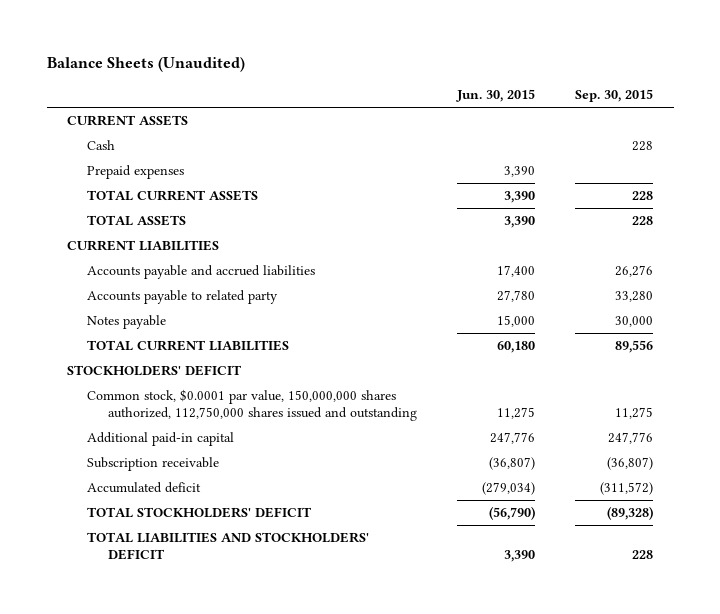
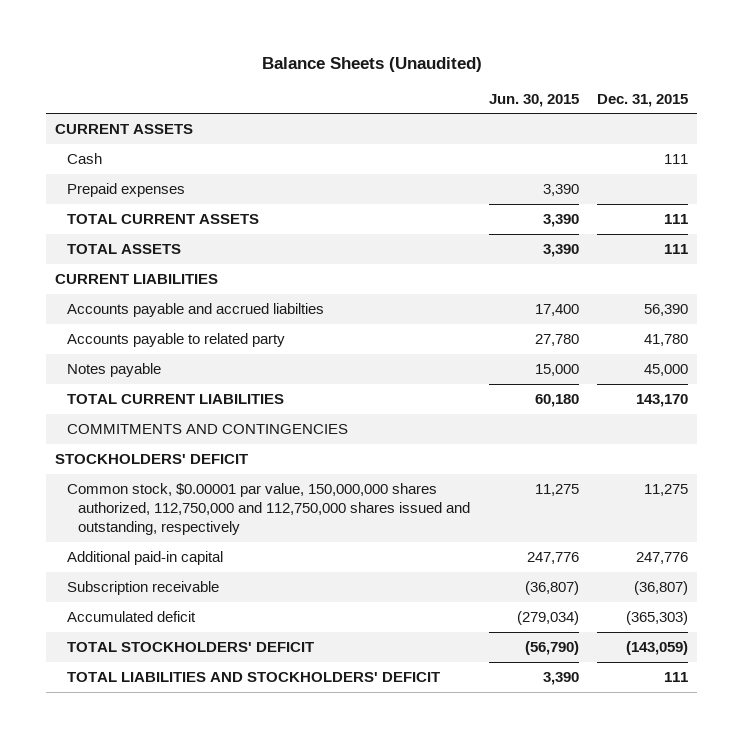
- | Jun. 30, 2015 | Sep. 30, 2015
+ | Jun. 30, 2015 | Dec. 31, 2015
- Accounts payable and accrued liabilities | 17,400 | 26,276
+ Accounts payable and accrued liabilties | 17,400 | 56,390
+ COMMITMENTS AND CONTINGENCIES
- Common stock, $0.0001 par value, 150,000,000 shares authorized, 112,750,000 shares issued and outstanding | 11,275 | 11,275
+ Common stock, $0.00001 par value, 150,000,000 shares authorized, 112,750,000 and 112,750,000 shares issued and outstanding, respectively | 11,275 | 11,275

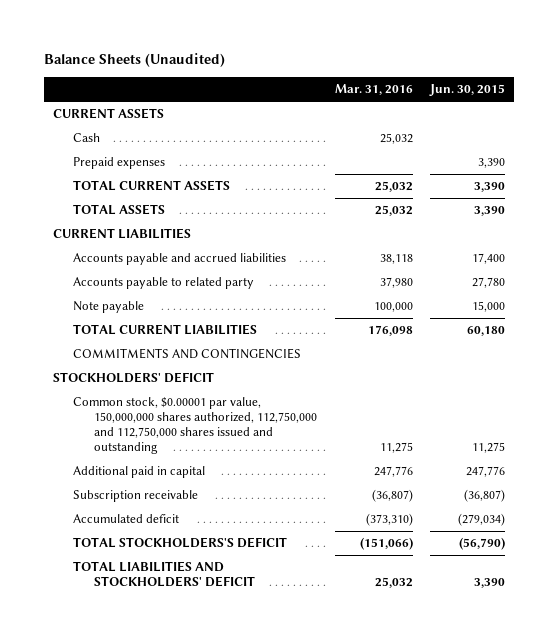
- | Jun. 30, 2015 | Dec. 31, 2015
+ | Mar. 31, 2016 | Jun. 30, 2015
- Accounts payable and accrued liabilties | 17,400 | 56,390
+ Accounts payable and accrued liabilities | 38,118 | 17,400
- Notes payable | 15,000 | 45,000
+ Note payable | 100,000 | 15,000
- Common stock, $0.00001 par value, 150,000,000 shares authorized, 112,750,000 and 112,750,000 shares issued and outstanding, respectively | 11,275 | 11,275
- Additional paid-in capital | 247,776 | 247,776
+ Common stock, $0.00001 par value, 150,000,000 shares authorized, 112,750,000 and 112,750,000 shares issued and outstanding | 11,275 | 11,275
+ Additional paid in capital | 247,776 | 247,776
- TOTAL STOCKHOLDERS' DEFICIT | (56,790) | (143,059)
+ TOTAL STOCKHOLDERS'S DEFICIT | (151,066) | (56,790)

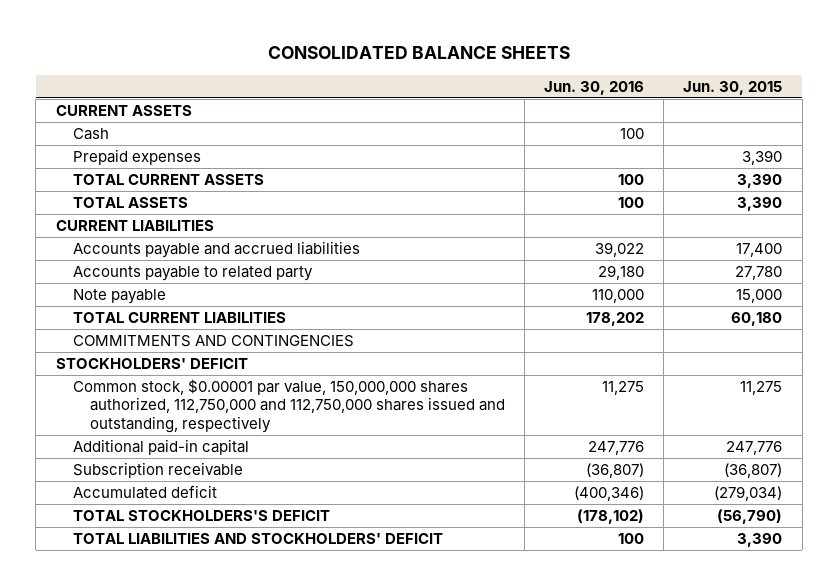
- Balance Sheets (Unaudited)
+ CONSOLIDATED BALANCE SHEETS
- | Mar. 31, 2016 | Jun. 30, 2015
+ | Jun. 30, 2016 | Jun. 30, 2015
- Common stock, $0.00001 par value, 150,000,000 shares authorized, 112,750,000 and 112,750,000 shares issued and outstanding | 11,275 | 11,275
- Additional paid in capital | 247,776 | 247,776
+ Common stock, $0.00001 par value, 150,000,000 shares authorized, 112,750,000 and 112,750,000 shares issued and outstanding, respectively | 11,275 | 11,275
+ Additional paid-in capital | 247,776 | 247,776

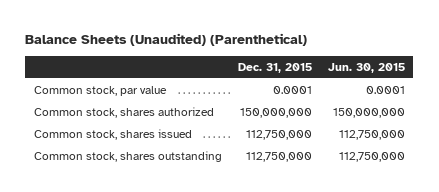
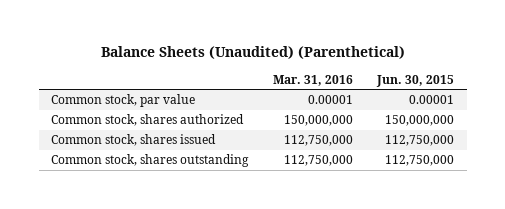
- | Dec. 31, 2015 | Jun. 30, 2015
+ | Mar. 31, 2016 | Jun. 30, 2015
- Common stock, par value | 0.0001 | 0.0001
+ Common stock, par value | 0.00001 | 0.00001

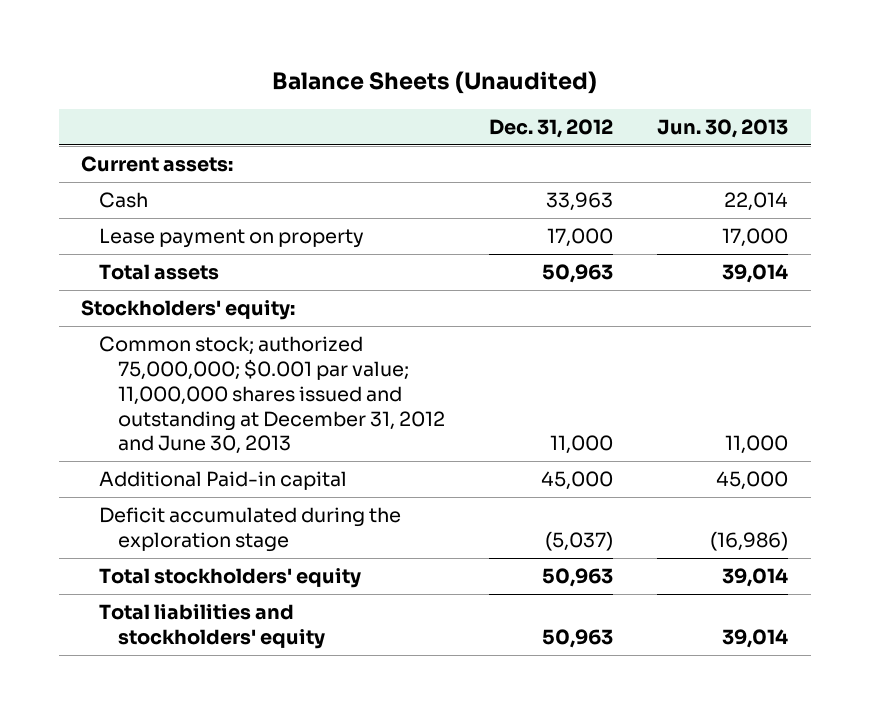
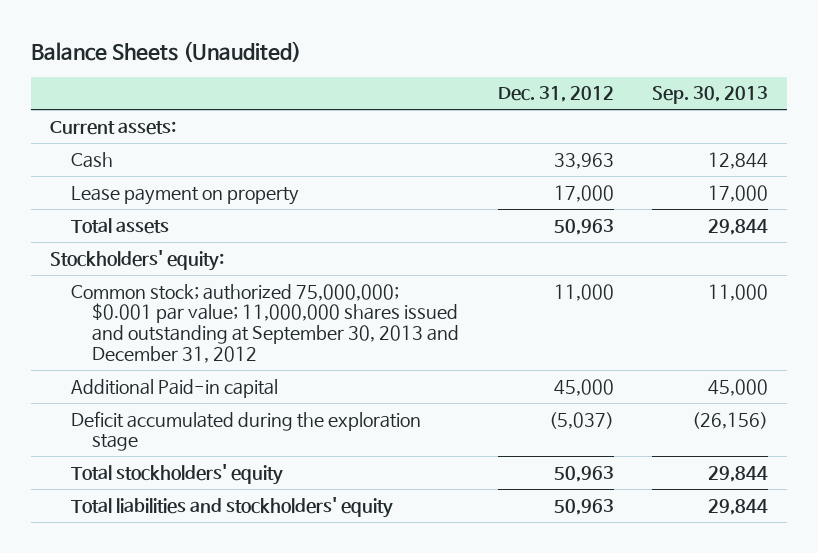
- | Dec. 31, 2012 | Jun. 30, 2013
+ | Dec. 31, 2012 | Sep. 30, 2013
- Common stock; authorized 75,000,000; $0.001 par value; 11,000,000 shares issued and outstanding at December 31, 2012 and June 30, 2013 | 11,000 | 11,000
+ Common stock; authorized 75,000,000; $0.001 par value; 11,000,000 shares issued and outstanding at September 30, 2013 and December 31, 2012 | 11,000 | 11,000

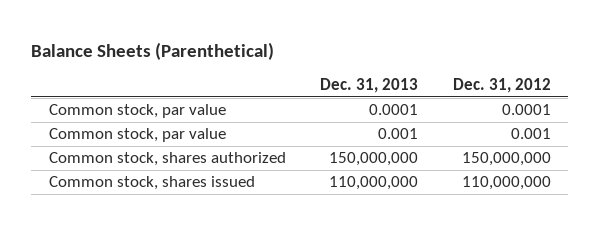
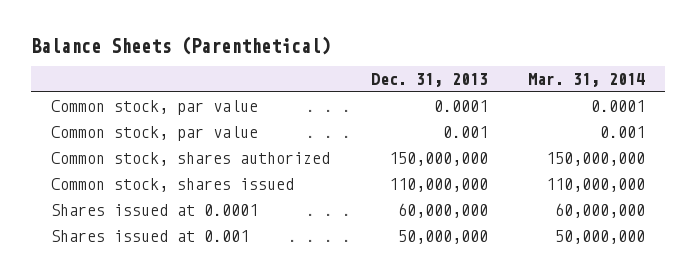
- | Dec. 31, 2013 | Dec. 31, 2012
+ | Dec. 31, 2013 | Mar. 31, 2014
+ Shares issued at 0.0001 | 60,000,000 | 60,000,000
+ Shares issued at 0.001 | 50,000,000 | 50,000,000

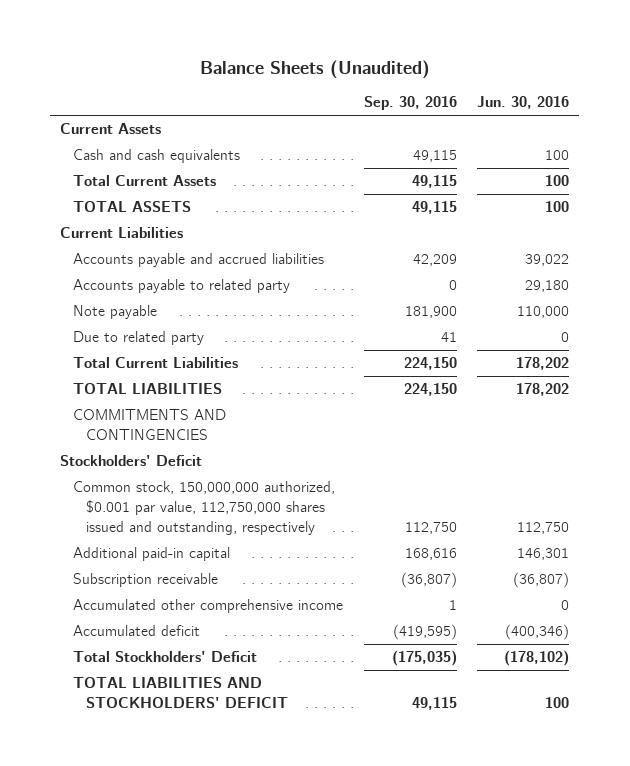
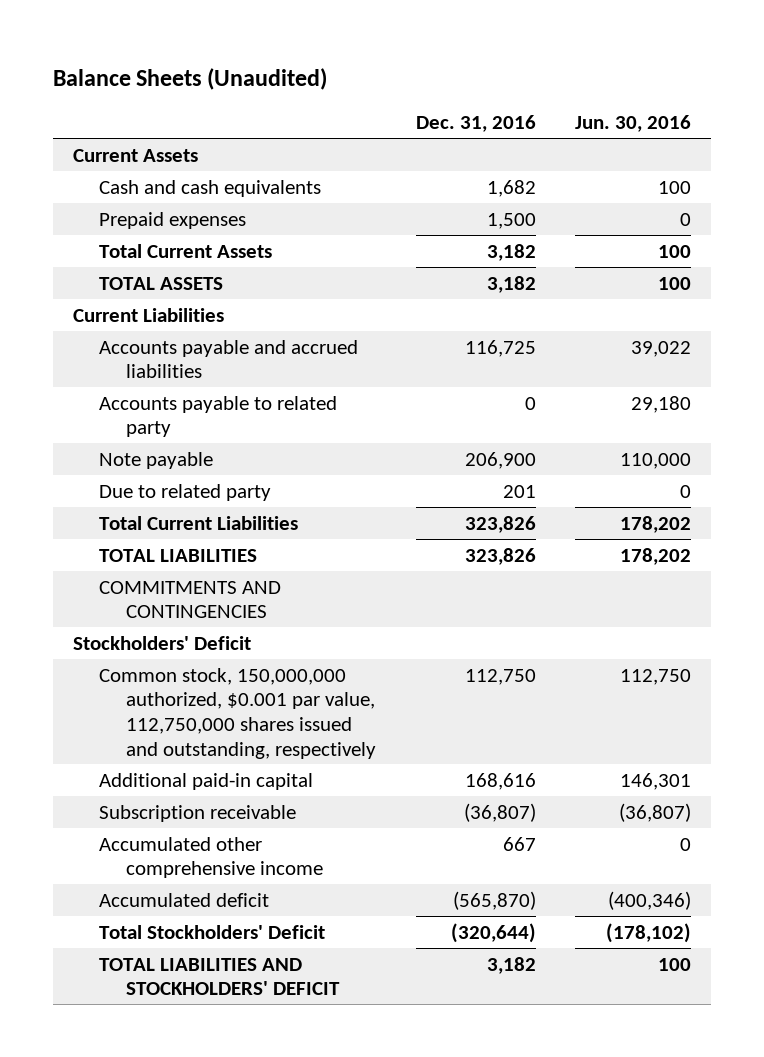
- | Sep. 30, 2016 | Jun. 30, 2016
+ | Dec. 31, 2016 | Jun. 30, 2016
+ Prepaid expenses | 1,500 | 0

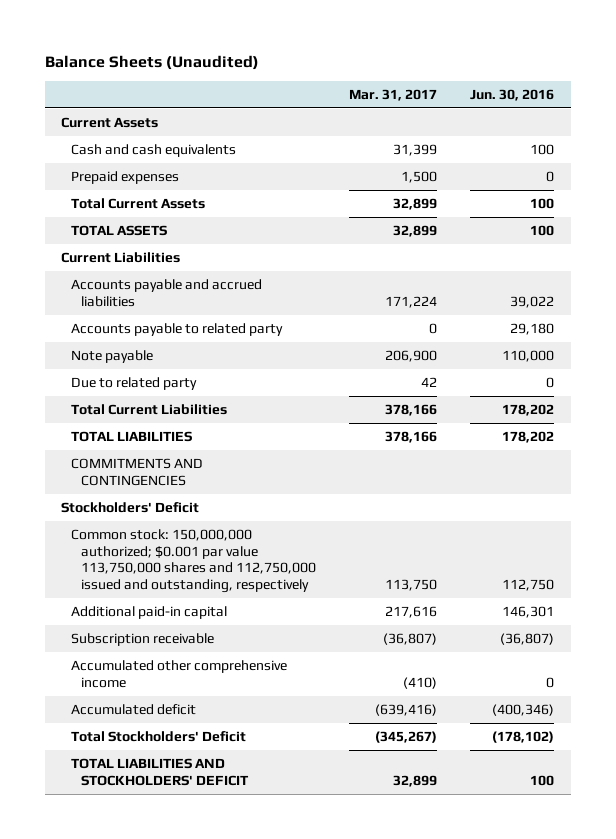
- | Dec. 31, 2016 | Jun. 30, 2016
+ | Mar. 31, 2017 | Jun. 30, 2016
- Common stock, 150,000,000 authorized, $0.001 par value, 112,750,000 shares issued and outstanding, respectively | 112,750 | 112,750
+ Common stock: 150,000,000 authorized; $0.001 par value 113,750,000 shares and 112,750,000 issued and outstanding, respectively | 113,750 | 112,750

